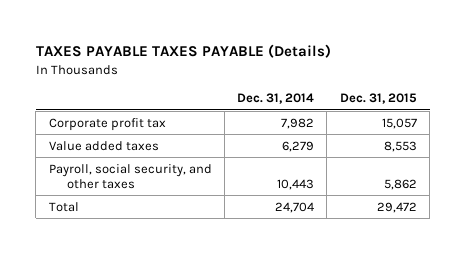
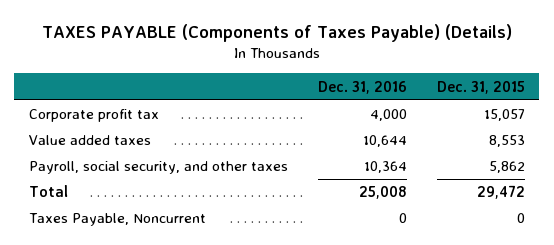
- TAXES PAYABLE TAXES PAYABLE (Details)
+ TAXES PAYABLE (Components of Taxes Payable) (Details)
- | Dec. 31, 2014 | Dec. 31, 2015
+ | Dec. 31, 2016 | Dec. 31, 2015
+ Taxes Payable, Noncurrent | 0 | 0

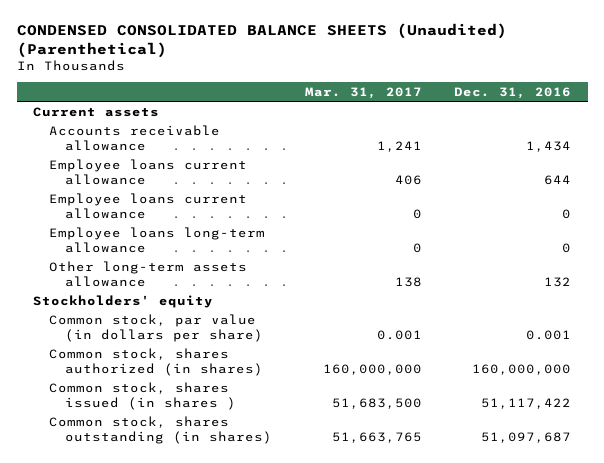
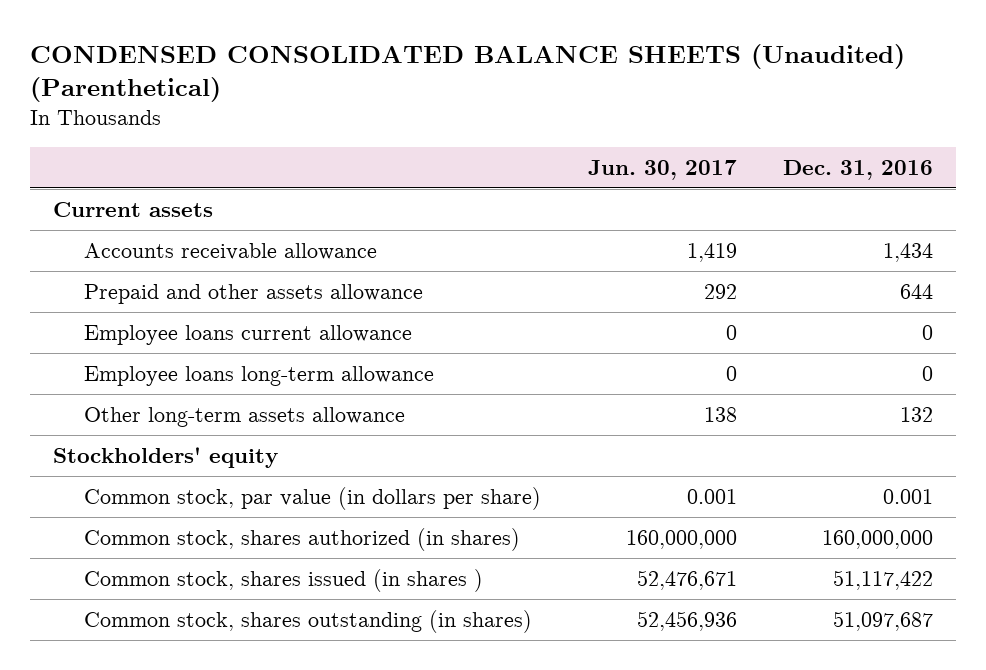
- | Mar. 31, 2017 | Dec. 31, 2016
+ | Jun. 30, 2017 | Dec. 31, 2016
- Employee loans current allowance | 406 | 644
+ Prepaid and other assets allowance | 292 | 644

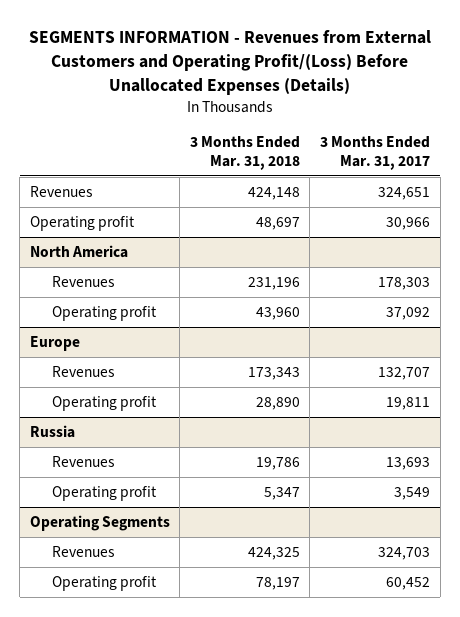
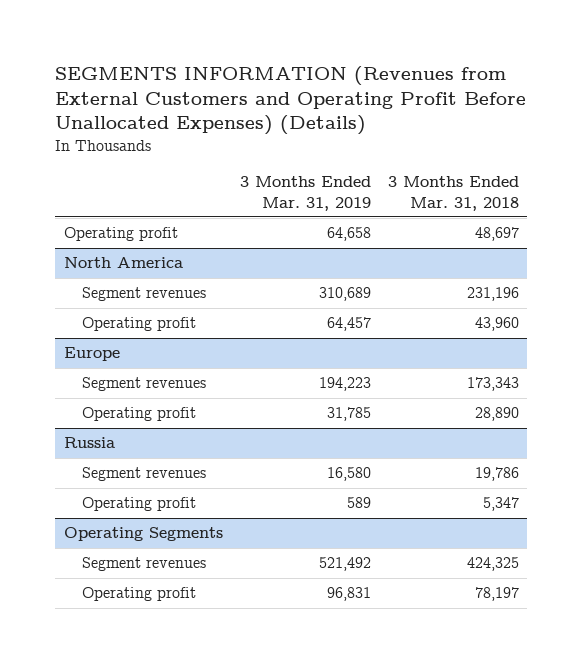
- SEGMENTS INFORMATION - Revenues from External Customers and Operating Profit/(Loss) Before Unallocated Expenses (Details)
+ SEGMENTS INFORMATION (Revenues from External Customers and Operating Profit Before Unallocated Expenses) (Details)
- | 3 Months Ended Mar. 31, 2018 | 3 Months Ended Mar. 31, 2017
+ | 3 Months Ended Mar. 31, 2019 | 3 Months Ended Mar. 31, 2018
- Revenues | 424,148 | 324,651
@ North America
- Revenues | 231,196 | 178,303
+ Segment revenues | 310,689 | 231,196
@ Europe
- Revenues | 173,343 | 132,707
+ Segment revenues | 194,223 | 173,343
@ Russia
- Revenues | 19,786 | 13,693
+ Segment revenues | 16,580 | 19,786
@ Operating Segments
- Revenues | 424,325 | 324,703
+ Segment revenues | 521,492 | 424,325

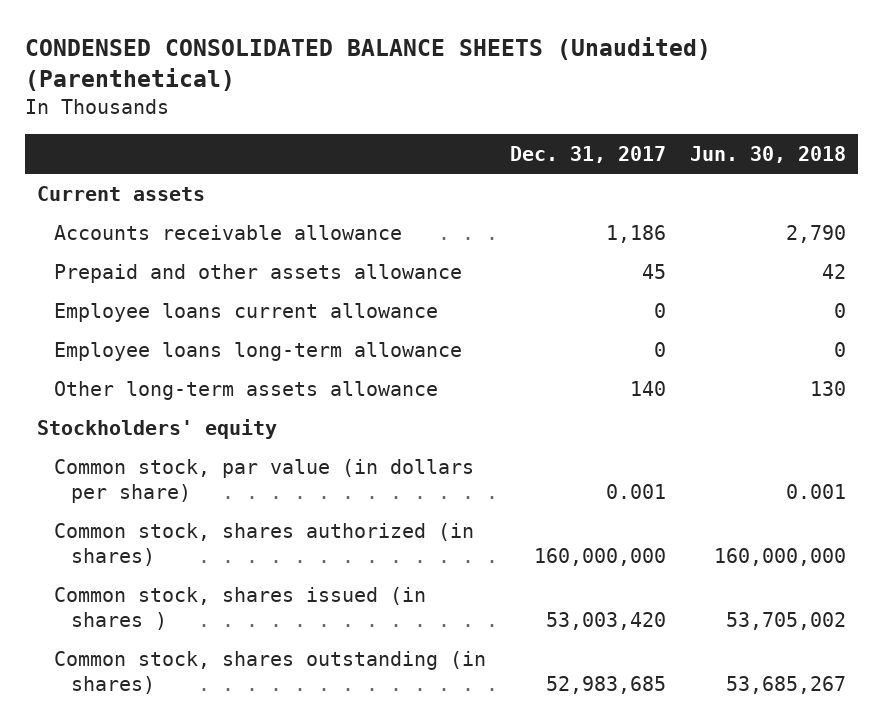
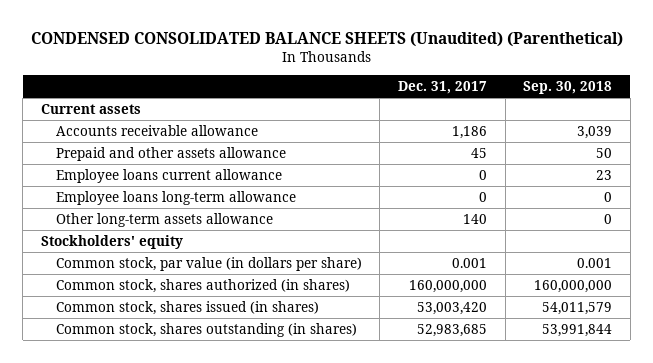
- | Dec. 31, 2017 | Jun. 30, 2018
+ | Dec. 31, 2017 | Sep. 30, 2018
- Common stock, shares issued (in shares ) | 53,003,420 | 53,705,002
+ Common stock, shares issued (in shares) | 53,003,420 | 54,011,579

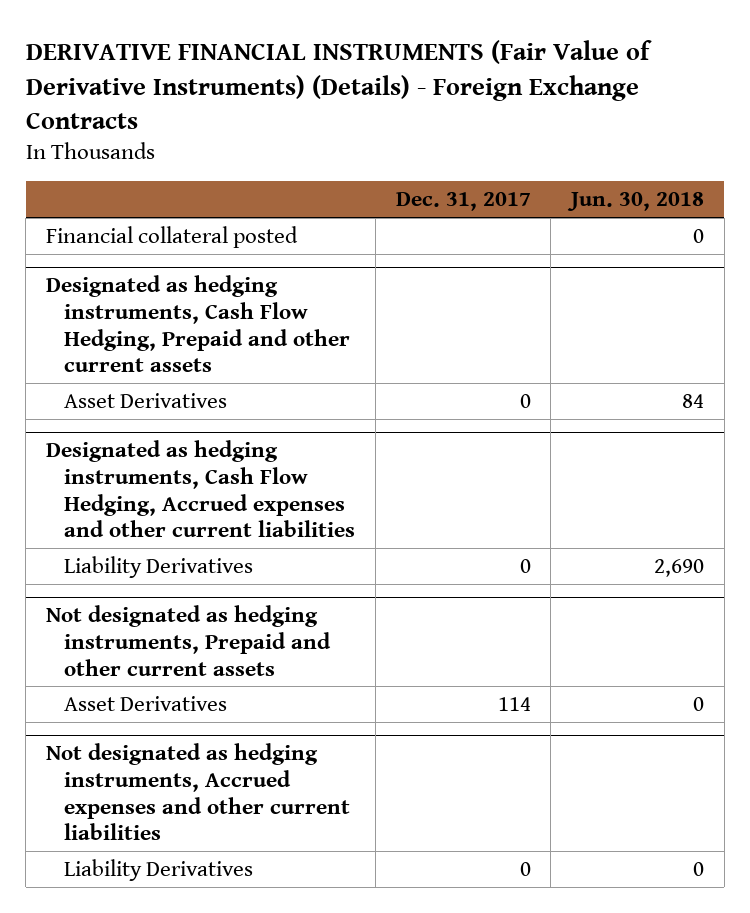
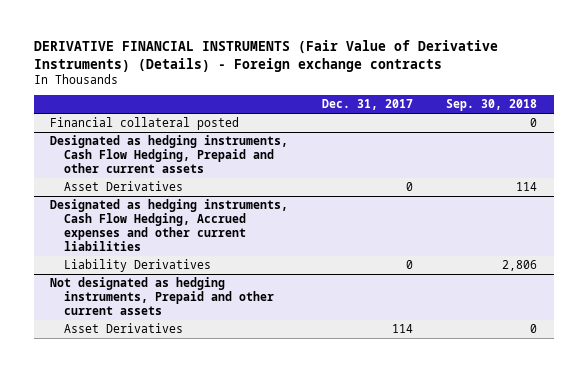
- DERIVATIVE FINANCIAL INSTRUMENTS (Fair Value of Derivative Instruments) (Details) - Foreign Exchange Contracts
+ DERIVATIVE FINANCIAL INSTRUMENTS (Fair Value of Derivative Instruments) (Details) - Foreign exchange contracts
- | Dec. 31, 2017 | Jun. 30, 2018
+ | Dec. 31, 2017 | Sep. 30, 2018
- Not designated as hedging instruments, Accrued expenses and other current liabilities
- Liability Derivatives | 0 | 0

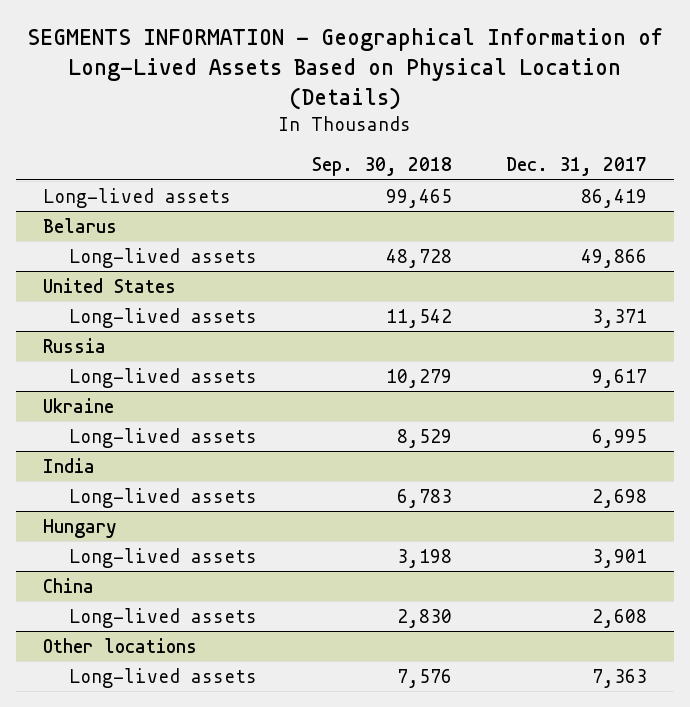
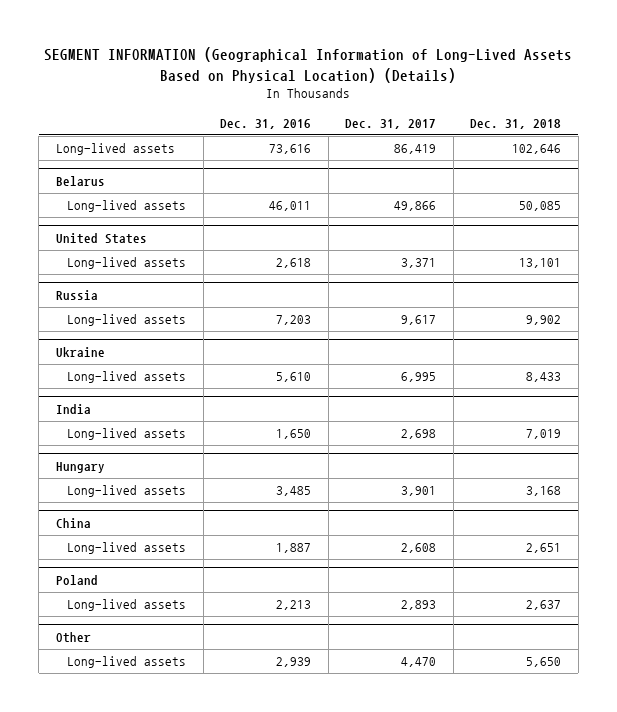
- SEGMENTS INFORMATION - Geographical Information of Long-Lived Assets Based on Physical Location (Details)
+ SEGMENT INFORMATION (Geographical Information of Long-Lived Assets Based on Physical Location) (Details)
- | Sep. 30, 2018 | Dec. 31, 2017
+ | Dec. 31, 2016 | Dec. 31, 2017 | Dec. 31, 2018
- Other locations
- Long-lived assets | 7,576 | 7,363
+ Poland
+ Long-lived assets | 2,213 | 2,893 | 2,637
+ Other
+ Long-lived assets | 2,939 | 4,470 | 5,650

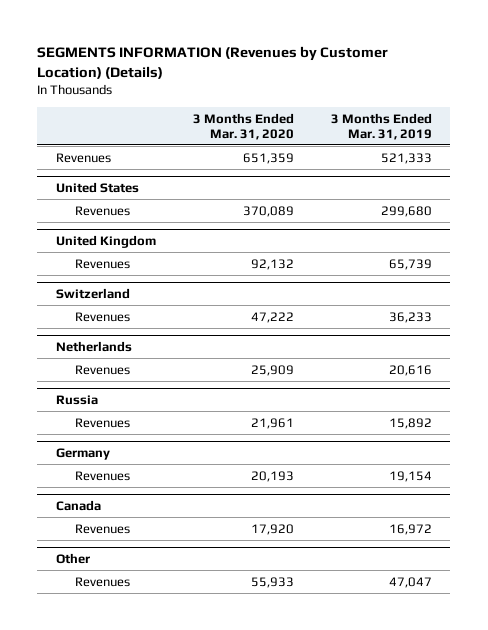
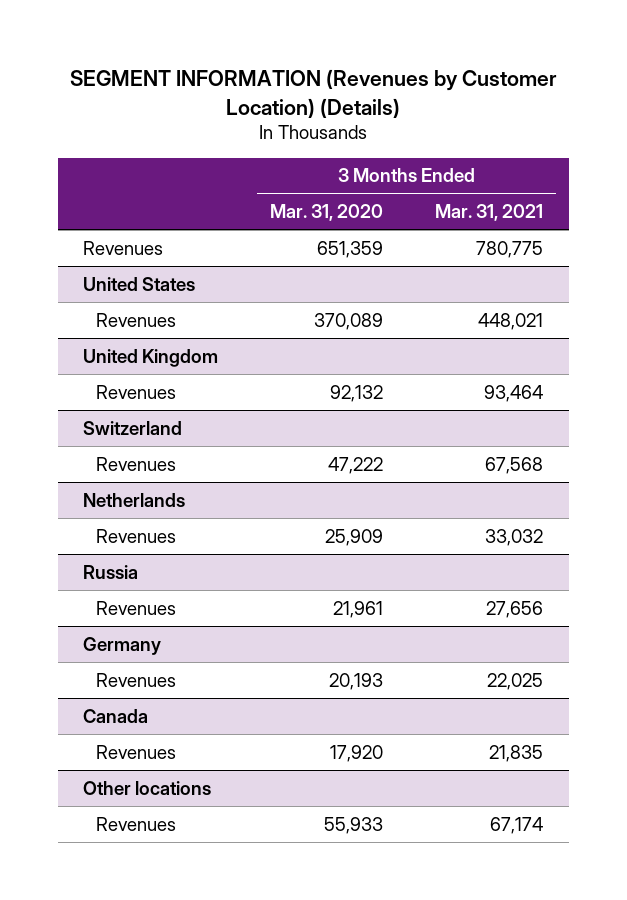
- SEGMENTS INFORMATION (Revenues by Customer Location) (Details)
+ SEGMENT INFORMATION (Revenues by Customer Location) (Details)
- | 3 Months Ended Mar. 31, 2020 | 3 Months Ended Mar. 31, 2019
+ | 3 Months Ended Mar. 31, 2020 | 3 Months Ended Mar. 31, 2021
- Other
+ Other locations

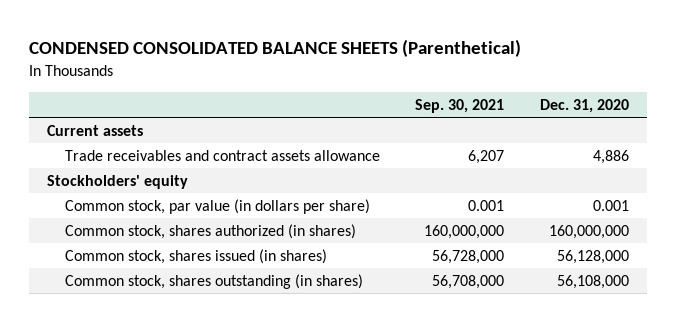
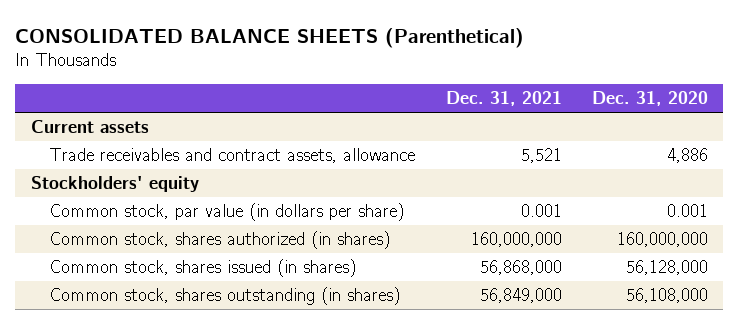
- CONDENSED CONSOLIDATED BALANCE SHEETS (Parenthetical)
+ CONSOLIDATED BALANCE SHEETS (Parenthetical)
- | Sep. 30, 2021 | Dec. 31, 2020
+ | Dec. 31, 2021 | Dec. 31, 2020
- Trade receivables and contract assets allowance | 6,207 | 4,886
+ Trade receivables and contract assets, allowance | 5,521 | 4,886

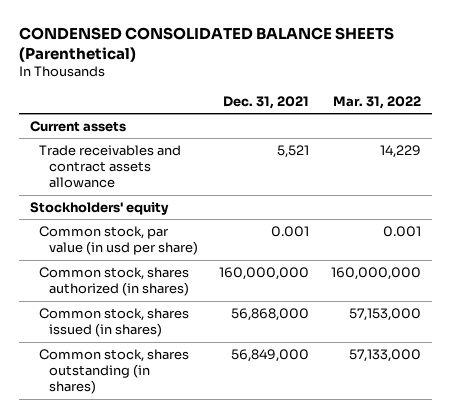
- CONSOLIDATED BALANCE SHEETS (Parenthetical)
+ CONDENSED CONSOLIDATED BALANCE SHEETS (Parenthetical)
- | Dec. 31, 2021 | Dec. 31, 2020
+ | Dec. 31, 2021 | Mar. 31, 2022
- Trade receivables and contract assets, allowance | 5,521 | 4,886
+ Trade receivables and contract assets allowance | 5,521 | 14,229
- Common stock, par value (in dollars per share) | 0.001 | 0.001
+ Common stock, par value (in usd per share) | 0.001 | 0.001

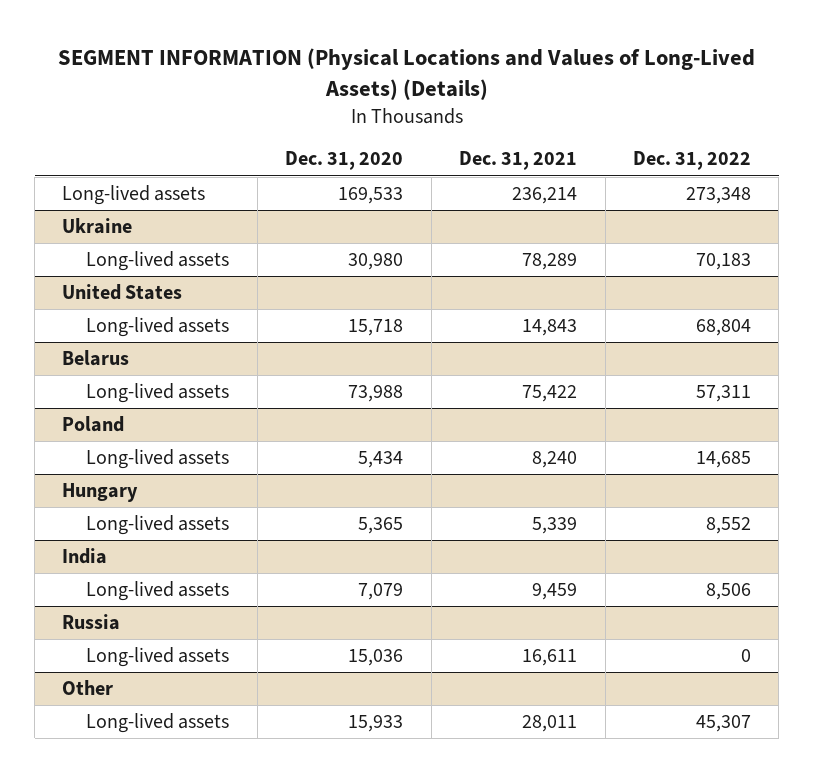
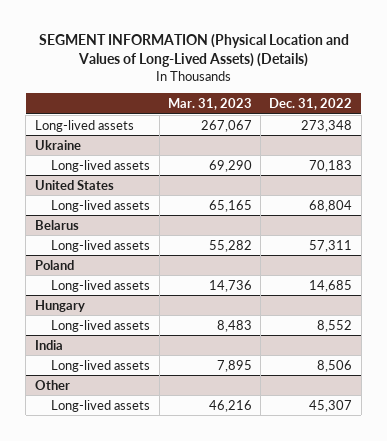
- SEGMENT INFORMATION (Physical Locations and Values of Long-Lived Assets) (Details)
+ SEGMENT INFORMATION (Physical Location and Values of Long-Lived Assets) (Details)
- | Dec. 31, 2020 | Dec. 31, 2021 | Dec. 31, 2022
+ | Mar. 31, 2023 | Dec. 31, 2022
- Russia
- Long-lived assets | 15,036 | 16,611 | 0

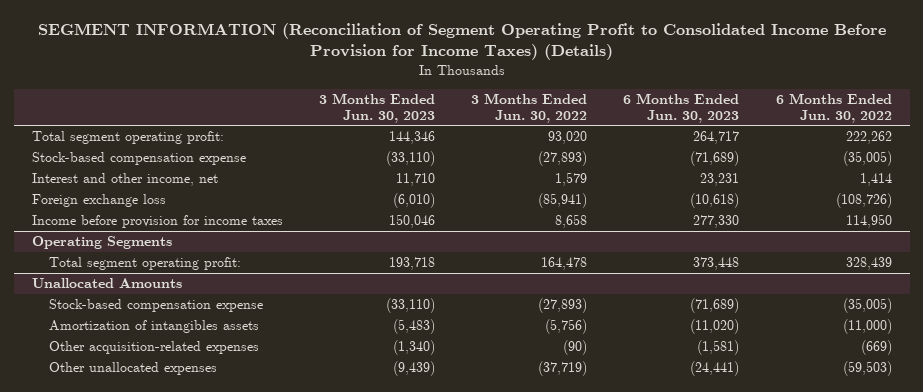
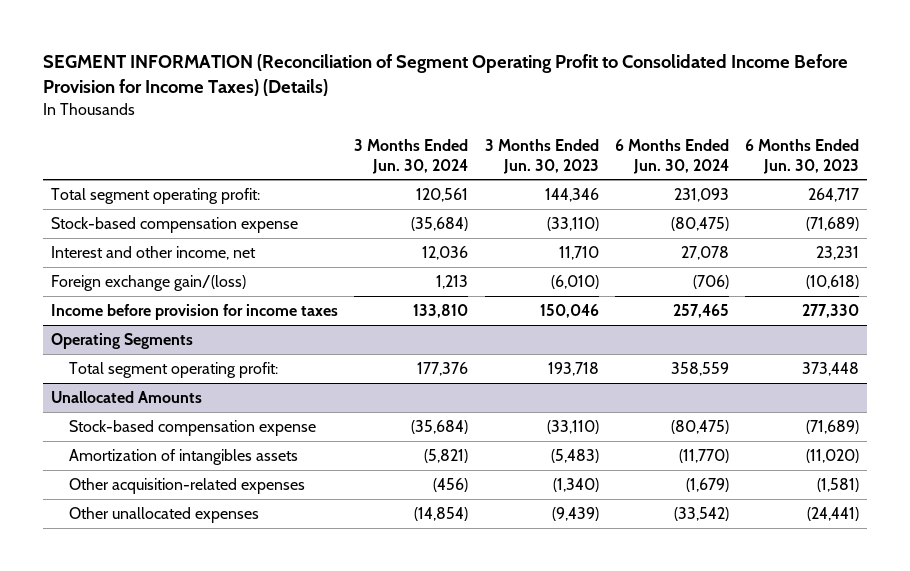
- | 3 Months Ended Jun. 30, 2023 | 3 Months Ended Jun. 30, 2022 | 6 Months Ended Jun. 30, 2023 | 6 Months Ended Jun. 30, 2022
+ | 3 Months Ended Jun. 30, 2024 | 3 Months Ended Jun. 30, 2023 | 6 Months Ended Jun. 30, 2024 | 6 Months Ended Jun. 30, 2023
- Foreign exchange loss | (6,010) | (85,941) | (10,618) | (108,726)
+ Foreign exchange gain/(loss) | 1,213 | (6,010) | (706) | (10,618)

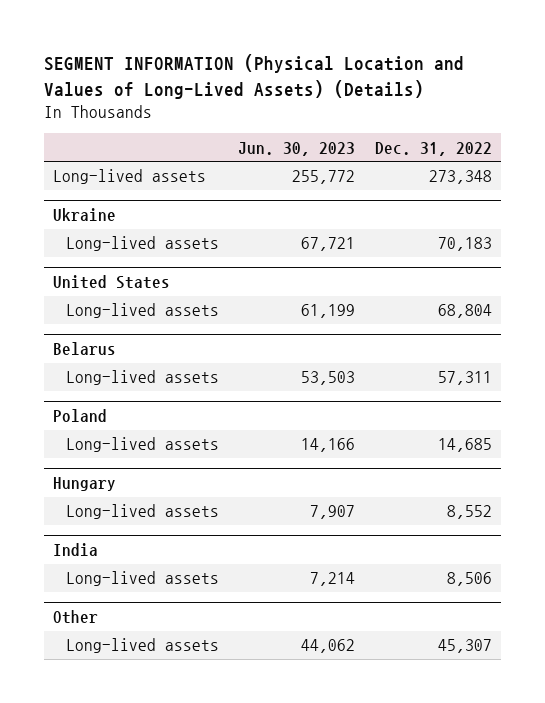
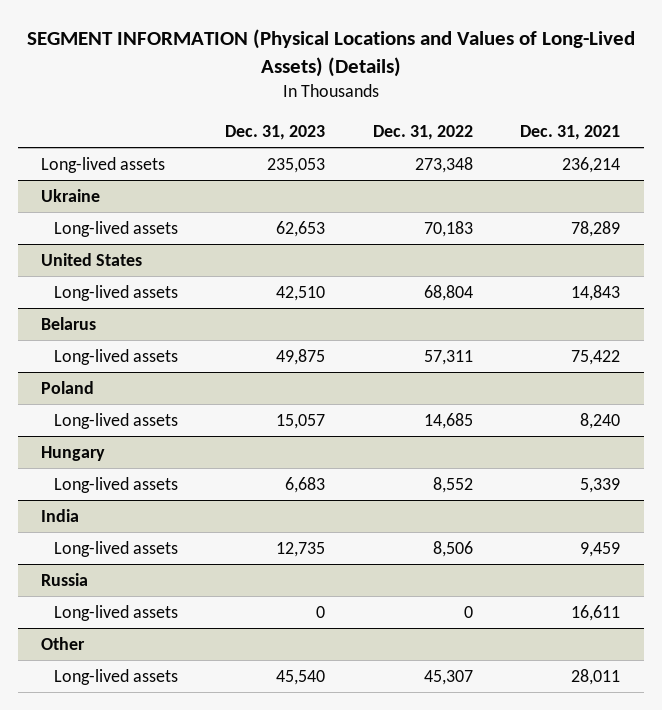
- SEGMENT INFORMATION (Physical Location and Values of Long-Lived Assets) (Details)
+ SEGMENT INFORMATION (Physical Locations and Values of Long-Lived Assets) (Details)
- | Jun. 30, 2023 | Dec. 31, 2022
+ | Dec. 31, 2023 | Dec. 31, 2022 | Dec. 31, 2021
+ Russia
+ Long-lived assets | 0 | 0 | 16,611

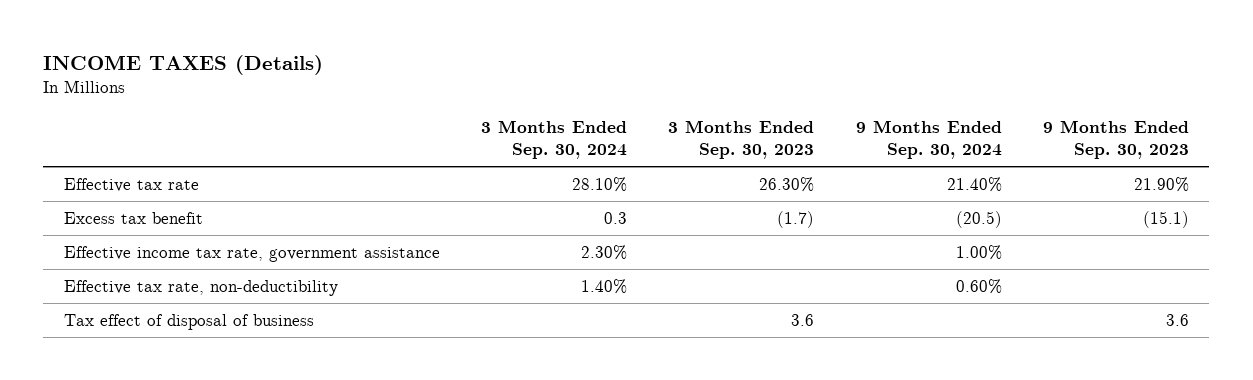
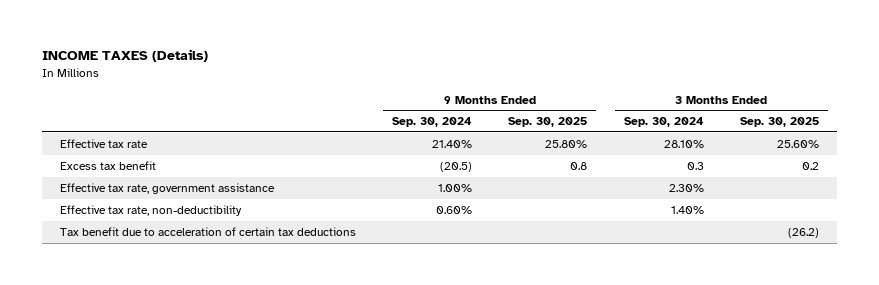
- | 3 Months Ended Sep. 30, 2024 | 3 Months Ended Sep. 30, 2023 | 9 Months Ended Sep. 30, 2024 | 9 Months Ended Sep. 30, 2023
+ | 9 Months Ended Sep. 30, 2024 | 9 Months Ended Sep. 30, 2025 | 3 Months Ended Sep. 30, 2024 | 3 Months Ended Sep. 30, 2025
- Effective income tax rate, government assistance | 2.30% | | 1.00% |
+ Effective tax rate, government assistance | 1.00% | | 2.30% |
- Tax effect of disposal of business | | 3.6 | | 3.6
+ Tax benefit due to acceleration of certain tax deductions | | | | (26.2)

